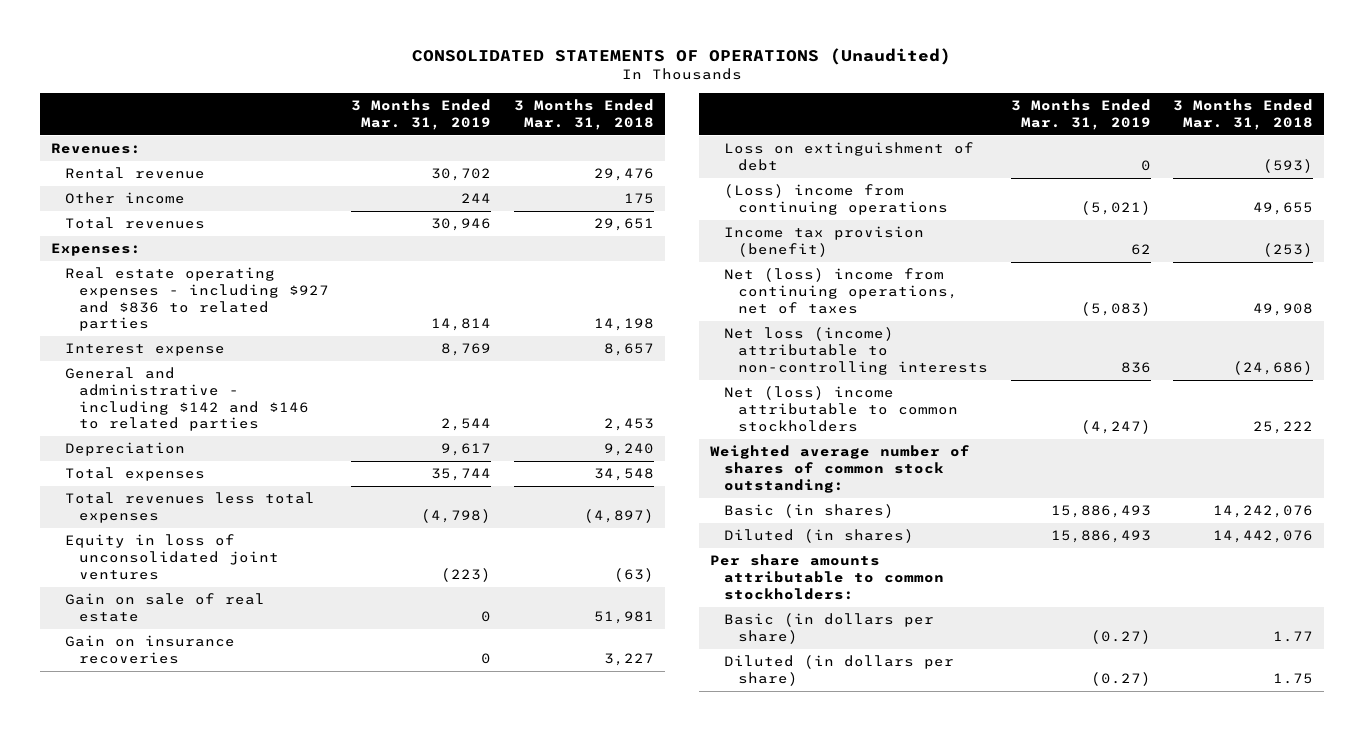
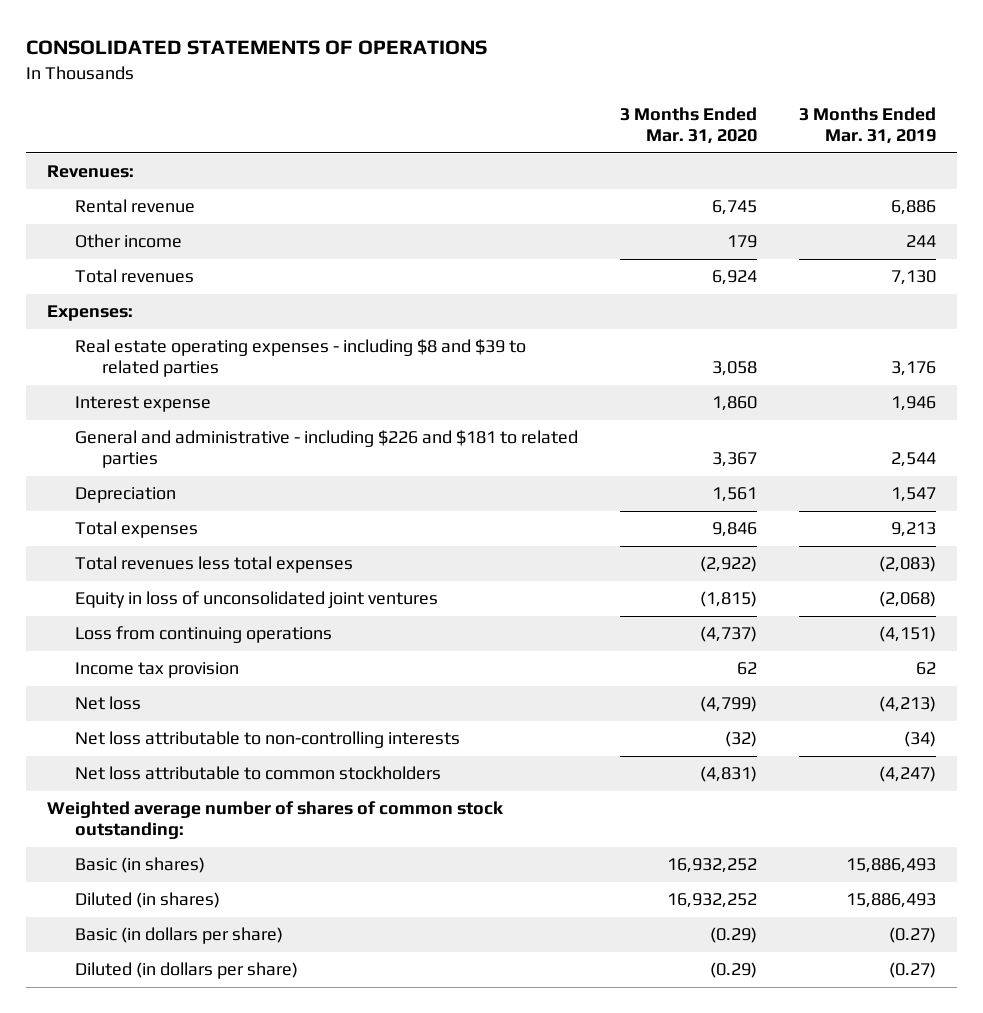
- CONSOLIDATED STATEMENTS OF OPERATIONS (Unaudited)
+ CONSOLIDATED STATEMENTS OF OPERATIONS
- | 3 Months Ended Mar. 31, 2019 | 3 Months Ended Mar. 31, 2018
+ | 3 Months Ended Mar. 31, 2020 | 3 Months Ended Mar. 31, 2019
- Rental revenue | 30,702 | 29,476
+ Rental revenue | 6,745 | 6,886
- Total revenues | 30,946 | 29,651
+ Total revenues | 6,924 | 7,130
- Real estate operating expenses - including $927 and $836 to related parties | 14,814 | 14,198
- Interest expense | 8,769 | 8,657
- General and administrative - including $142 and $146 to related parties | 2,544 | 2,453
- Depreciation | 9,617 | 9,240
- Total expenses | 35,744 | 34,548
- Total revenues less total expenses | (4,798) | (4,897)
- Equity in loss of unconsolidated joint ventures | (223) | (63)
- Gain on sale of real estate | 0 | 51,981
- Gain on insurance recoveries | 0 | 3,227
- Loss on extinguishment of debt | 0 | (593)
- (Loss) income from continuing operations | (5,021) | 49,655
- Income tax provision (benefit) | 62 | (253)
- Net (loss) income from continuing operations, net of taxes | (5,083) | 49,908
- Net loss (income) attributable to non-controlling interests | 836 | (24,686)
- Net (loss) income attributable to common stockholders | (4,247) | 25,222
+ Real estate operating expenses - including $8 and $39 to related parties | 3,058 | 3,176
+ Interest expense | 1,860 | 1,946
+ General and administrative - including $226 and $181 to related parties | 3,367 | 2,544
+ Depreciation | 1,561 | 1,547
+ Total expenses | 9,846 | 9,213
+ Total revenues less total expenses | (2,922) | (2,083)
+ Equity in loss of unconsolidated joint ventures | (1,815) | (2,068)
+ Loss from continuing operations | (4,737) | (4,151)
+ Income tax provision | 62 | 62
+ Net loss | (4,799) | (4,213)
+ Net loss attributable to non-controlling interests | (32) | (34)
+ Net loss attributable to common stockholders | (4,831) | (4,247)
- Per share amounts attributable to common stockholders:

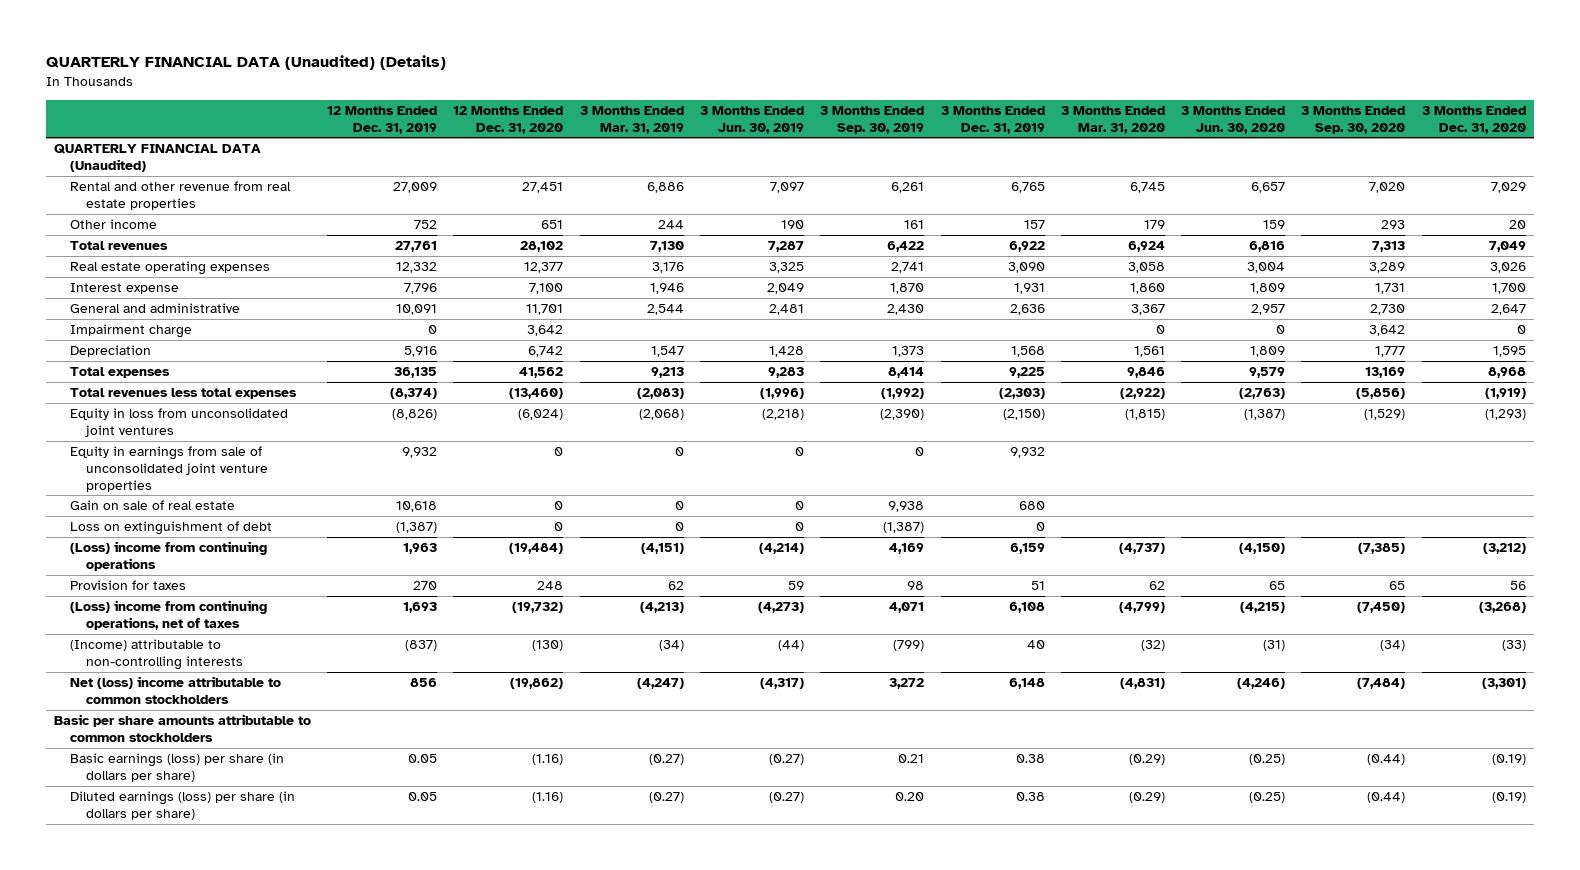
- CONSOLIDATED STATEMENTS OF OPERATIONS
+ QUARTERLY FINANCIAL DATA (Unaudited) (Details)
- | 3 Months Ended Mar. 31, 2020 | 3 Months Ended Mar. 31, 2019
+ | 12 Months Ended Dec. 31, 2019 | 12 Months Ended Dec. 31, 2020 | 3 Months Ended Mar. 31, 2019 | 3 Months Ended Jun. 30, 2019 | 3 Months Ended Sep. 30, 2019 | 3 Months Ended Dec. 31, 2019 | 3 Months Ended Mar. 31, 2020 | 3 Months Ended Jun. 30, 2020 | 3 Months Ended Sep. 30, 2020 | 3 Months Ended Dec. 31, 2020
- Revenues:
- Rental revenue | 6,745 | 6,886
+ QUARTERLY FINANCIAL DATA (Unaudited)
+ Rental and other revenue from real estate properties | 27,009 | 27,451 | 6,886 | 7,097 | 6,261 | 6,765 | 6,745 | 6,657 | 7,020 | 7,029
- Expenses:
- Real estate operating expenses - including $8 and $39 to related parties | 3,058 | 3,176
+ Real estate operating expenses | 12,332 | 12,377 | 3,176 | 3,325 | 2,741 | 3,090 | 3,058 | 3,004 | 3,289 | 3,026
- General and administrative - including $226 and $181 to related parties | 3,367 | 2,544
+ General and administrative | 10,091 | 11,701 | 2,544 | 2,481 | 2,430 | 2,636 | 3,367 | 2,957 | 2,730 | 2,647
+ Impairment charge | 0 | 3,642 | | | | | 0 | 0 | 3,642 | 0
- Equity in loss of unconsolidated joint ventures | (1,815) | (2,068)
- Loss from continuing operations | (4,737) | (4,151)
- Income tax provision | 62 | 62
- Net loss | (4,799) | (4,213)
- Net loss attributable to non-controlling interests | (32) | (34)
- Net loss attributable to common stockholders | (4,831) | (4,247)
- Weighted average number of shares of common stock outstanding:
- Basic (in shares) | 16,932,252 | 15,886,493
- Diluted (in shares) | 16,932,252 | 15,886,493
- Basic (in dollars per share) | (0.29) | (0.27)
- Diluted (in dollars per share) | (0.29) | (0.27)
+ Equity in loss from unconsolidated joint ventures | (8,826) | (6,024) | (2,068) | (2,218) | (2,390) | (2,150) | (1,815) | (1,387) | (1,529) | (1,293)
+ Equity in earnings from sale of unconsolidated joint venture properties | 9,932 | 0 | 0 | 0 | 0 | 9,932 | | | |
+ Gain on sale of real estate | 10,618 | 0 | 0 | 0 | 9,938 | 680 | | | |
+ Loss on extinguishment of debt | (1,387) | 0 | 0 | 0 | (1,387) | 0 | | | |
+ (Loss) income from continuing operations | 1,963 | (19,484) | (4,151) | (4,214) | 4,169 | 6,159 | (4,737) | (4,150) | (7,385) | (3,212)
+ Provision for taxes | 270 | 248 | 62 | 59 | 98 | 51 | 62 | 65 | 65 | 56
+ (Loss) income from continuing operations, net of taxes | 1,693 | (19,732) | (4,213) | (4,273) | 4,071 | 6,108 | (4,799) | (4,215) | (7,450) | (3,268)
+ (Income) attributable to non-controlling interests | (837) | (130) | (34) | (44) | (799) | 40 | (32) | (31) | (34) | (33)
+ Net (loss) income attributable to common stockholders | 856 | (19,862) | (4,247) | (4,317) | 3,272 | 6,148 | (4,831) | (4,246) | (7,484) | (3,301)
+ Basic per share amounts attributable to common stockholders
+ Basic earnings (loss) per share (in dollars per share) | 0.05 | (1.16) | (0.27) | (0.27) | 0.21 | 0.38 | (0.29) | (0.25) | (0.44) | (0.19)
+ Diluted earnings (loss) per share (in dollars per share) | 0.05 | (1.16) | (0.27) | (0.27) | 0.20 | 0.38 | (0.29) | (0.25) | (0.44) | (0.19)

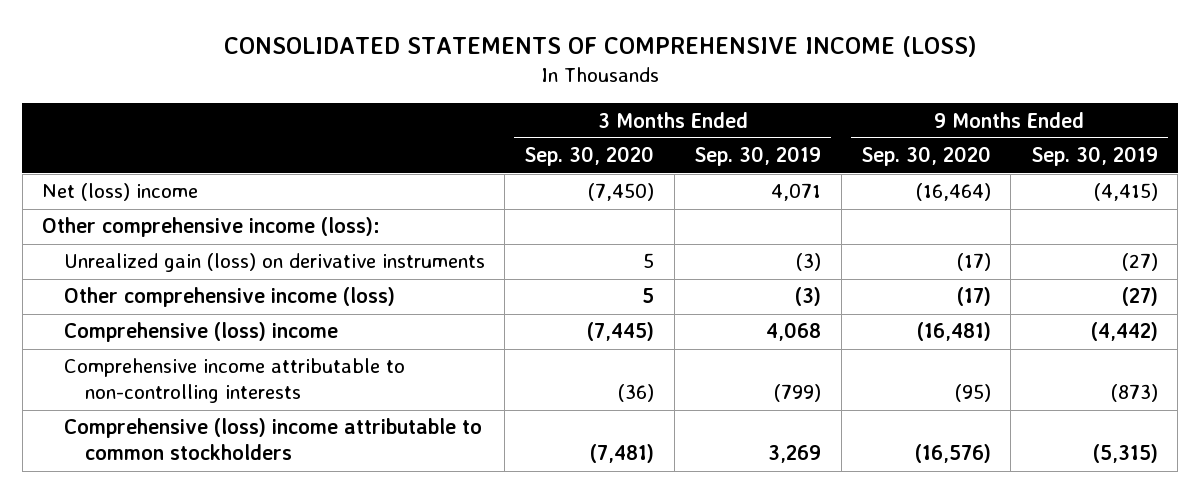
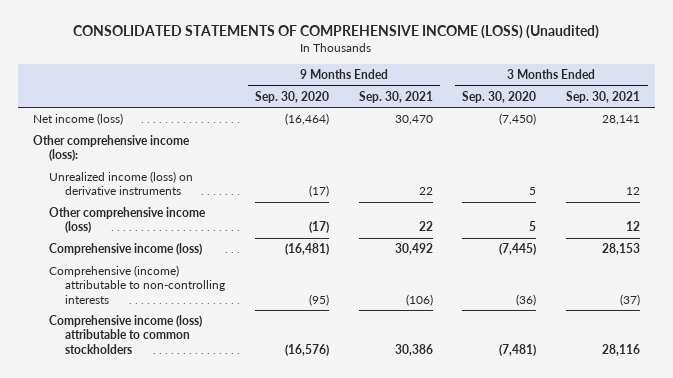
- CONSOLIDATED STATEMENTS OF COMPREHENSIVE INCOME (LOSS)
+ CONSOLIDATED STATEMENTS OF COMPREHENSIVE INCOME (LOSS) (Unaudited)
- | 3 Months Ended Sep. 30, 2020 | 3 Months Ended Sep. 30, 2019 | 9 Months Ended Sep. 30, 2020 | 9 Months Ended Sep. 30, 2019
+ | 9 Months Ended Sep. 30, 2020 | 9 Months Ended Sep. 30, 2021 | 3 Months Ended Sep. 30, 2020 | 3 Months Ended Sep. 30, 2021
- Net (loss) income | (7,450) | 4,071 | (16,464) | (4,415)
+ Net income (loss) | (16,464) | 30,470 | (7,450) | 28,141
- Unrealized gain (loss) on derivative instruments | 5 | (3) | (17) | (27)
+ Unrealized income (loss) on derivative instruments | (17) | 22 | 5 | 12
- Comprehensive (loss) income | (7,445) | 4,068 | (16,481) | (4,442)
- Comprehensive income attributable to non-controlling interests | (36) | (799) | (95) | (873)
- Comprehensive (loss) income attributable to common stockholders | (7,481) | 3,269 | (16,576) | (5,315)
+ Comprehensive income (loss) | (16,481) | 30,492 | (7,445) | 28,153
+ Comprehensive (income) attributable to non-controlling interests | (95) | (106) | (36) | (37)
+ Comprehensive income (loss) attributable to common stockholders | (16,576) | 30,386 | (7,481) | 28,116

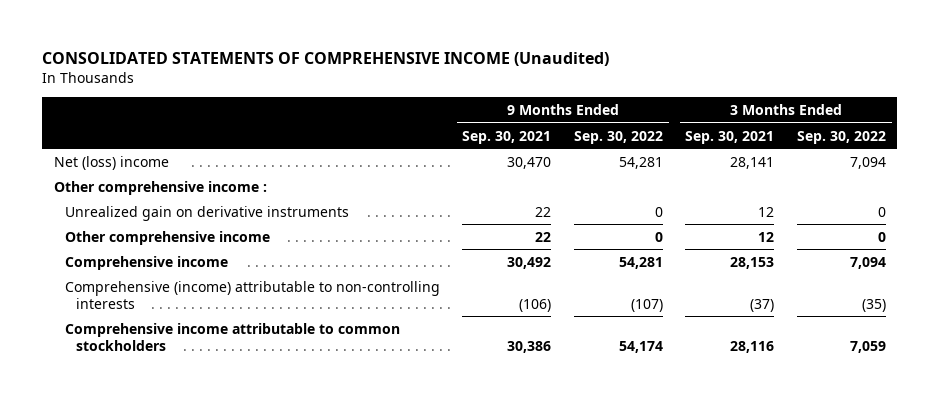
- CONSOLIDATED STATEMENTS OF COMPREHENSIVE INCOME (LOSS) (Unaudited)
+ CONSOLIDATED STATEMENTS OF COMPREHENSIVE INCOME (Unaudited)
- | 9 Months Ended Sep. 30, 2020 | 9 Months Ended Sep. 30, 2021 | 3 Months Ended Sep. 30, 2020 | 3 Months Ended Sep. 30, 2021
+ | 9 Months Ended Sep. 30, 2021 | 9 Months Ended Sep. 30, 2022 | 3 Months Ended Sep. 30, 2021 | 3 Months Ended Sep. 30, 2022
- Net income (loss) | (16,464) | 30,470 | (7,450) | 28,141
- Other comprehensive income (loss):
- Unrealized income (loss) on derivative instruments | (17) | 22 | 5 | 12
- Other comprehensive income (loss) | (17) | 22 | 5 | 12
- Comprehensive income (loss) | (16,481) | 30,492 | (7,445) | 28,153
+ Net (loss) income | 30,470 | 54,281 | 28,141 | 7,094
+ Other comprehensive income :
+ Unrealized gain on derivative instruments | 22 | 0 | 12 | 0
+ Other comprehensive income | 22 | 0 | 12 | 0
+ Comprehensive income | 30,492 | 54,281 | 28,153 | 7,094
- Comprehensive income (loss) attributable to common stockholders | (16,576) | 30,386 | (7,481) | 28,116
+ Comprehensive income attributable to common stockholders | 30,386 | 54,174 | 28,116 | 7,059

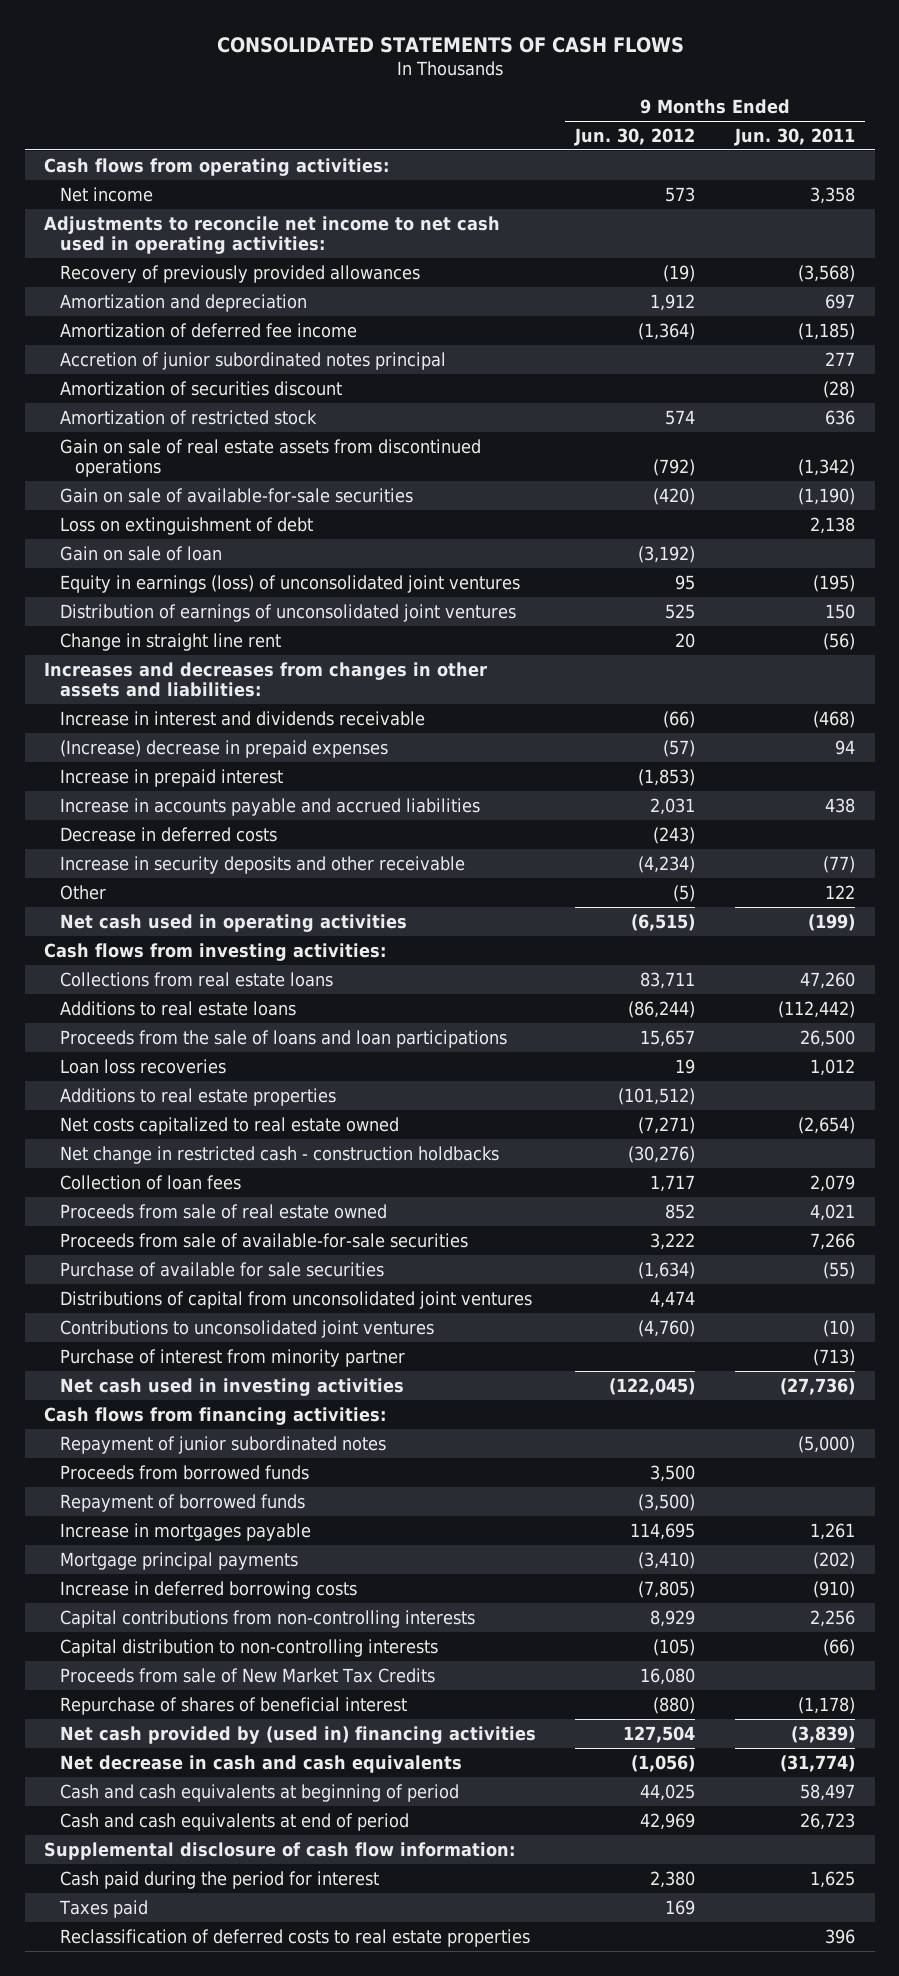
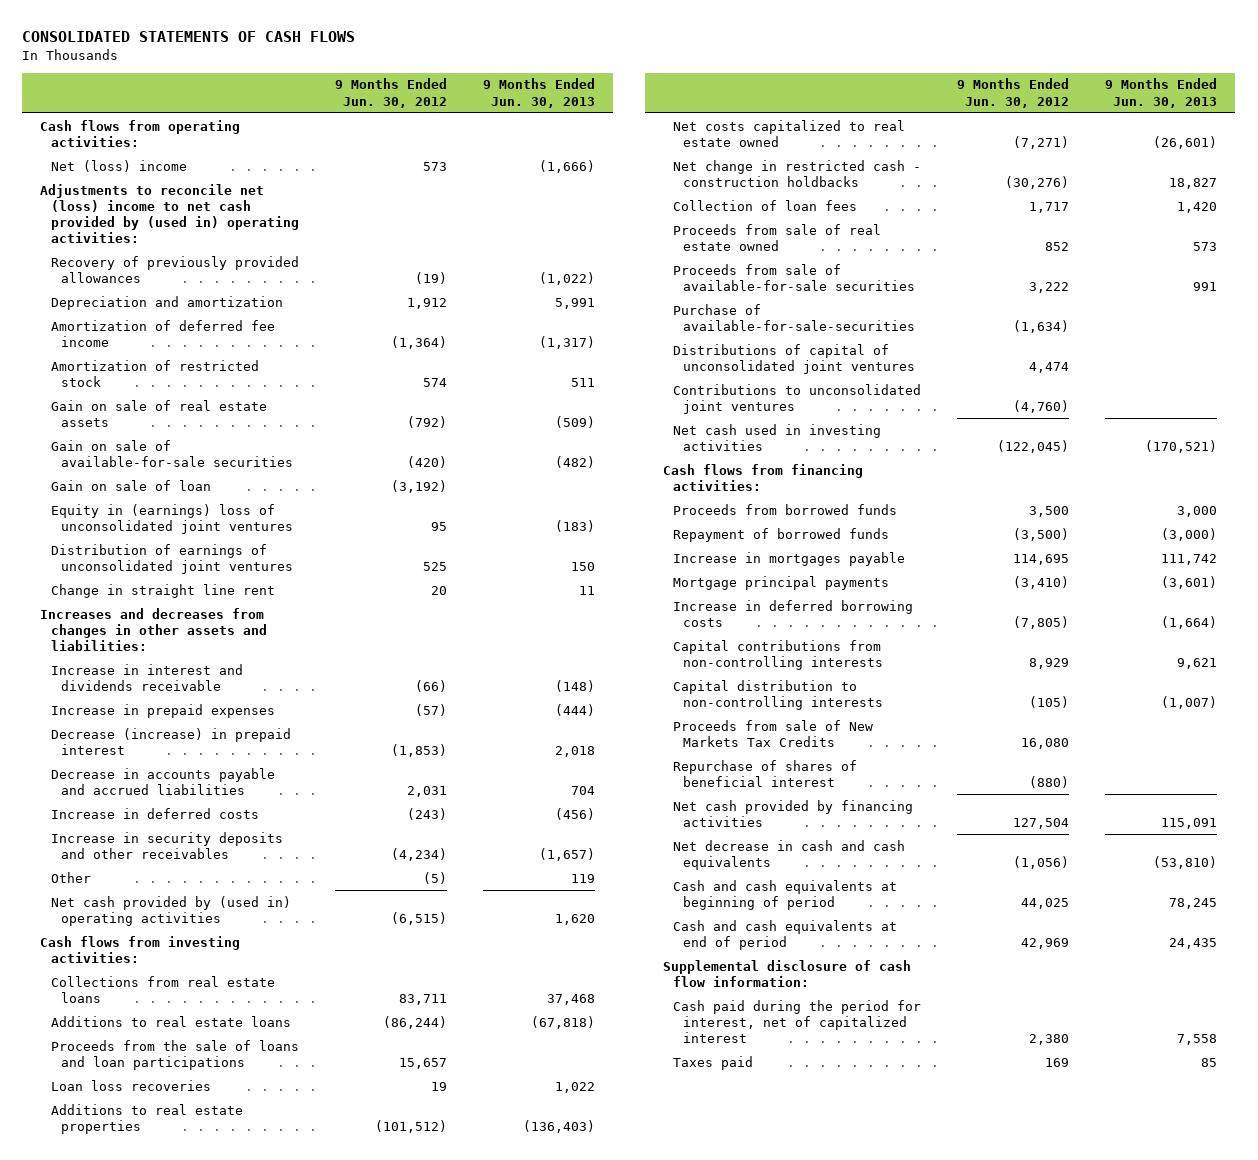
- | 9 Months Ended Jun. 30, 2012 | 9 Months Ended Jun. 30, 2011
+ | 9 Months Ended Jun. 30, 2012 | 9 Months Ended Jun. 30, 2013
- Net income | 573 | 3,358
- Adjustments to reconcile net income to net cash used in operating activities:
+ Net (loss) income | 573 | (1,666)
+ Adjustments to reconcile net (loss) income to net cash provided by (used in) operating activities:
- Amortization and depreciation | 1,912 | 697
+ Depreciation and amortization | 1,912 | 5,991
- Accretion of junior subordinated notes principal | | 277
- Amortization of securities discount | | (28)
- Gain on sale of real estate assets from discontinued operations | (792) | (1,342)
+ Gain on sale of real estate assets | (792) | (509)
- Loss on extinguishment of debt | | 2,138
- Equity in earnings (loss) of unconsolidated joint ventures | 95 | (195)
+ Equity in (earnings) loss of unconsolidated joint ventures | 95 | (183)
- (Increase) decrease in prepaid expenses | (57) | 94
- Increase in prepaid interest | (1,853) |
- Increase in accounts payable and accrued liabilities | 2,031 | 438
- Decrease in deferred costs | (243) |
- Increase in security deposits and other receivable | (4,234) | (77)
+ Increase in prepaid expenses | (57) | (444)
+ Decrease (increase) in prepaid interest | (1,853) | 2,018
+ Decrease in accounts payable and accrued liabilities | 2,031 | 704
+ Increase in deferred costs | (243) | (456)
+ Increase in security deposits and other receivables | (4,234) | (1,657)
- Net cash used in operating activities | (6,515) | (199)
+ Net cash provided by (used in) operating activities | (6,515) | 1,620
- Purchase of available for sale securities | (1,634) | (55)
- Distributions of capital from unconsolidated joint ventures | 4,474 |
+ Purchase of available-for-sale-securities | (1,634) |
+ Distributions of capital of unconsolidated joint ventures | 4,474 |
- Purchase of interest from minority partner | | (713)
- Repayment of junior subordinated notes | | (5,000)
- Proceeds from sale of New Market Tax Credits | 16,080 |
+ Proceeds from sale of New Markets Tax Credits | 16,080 |
- Net cash provided by (used in) financing activities | 127,504 | (3,839)
+ Net cash provided by financing activities | 127,504 | 115,091
- Cash paid during the period for interest | 2,380 | 1,625
+ Cash paid during the period for interest, net of capitalized interest | 2,380 | 7,558
- Reclassification of deferred costs to real estate properties | | 396

